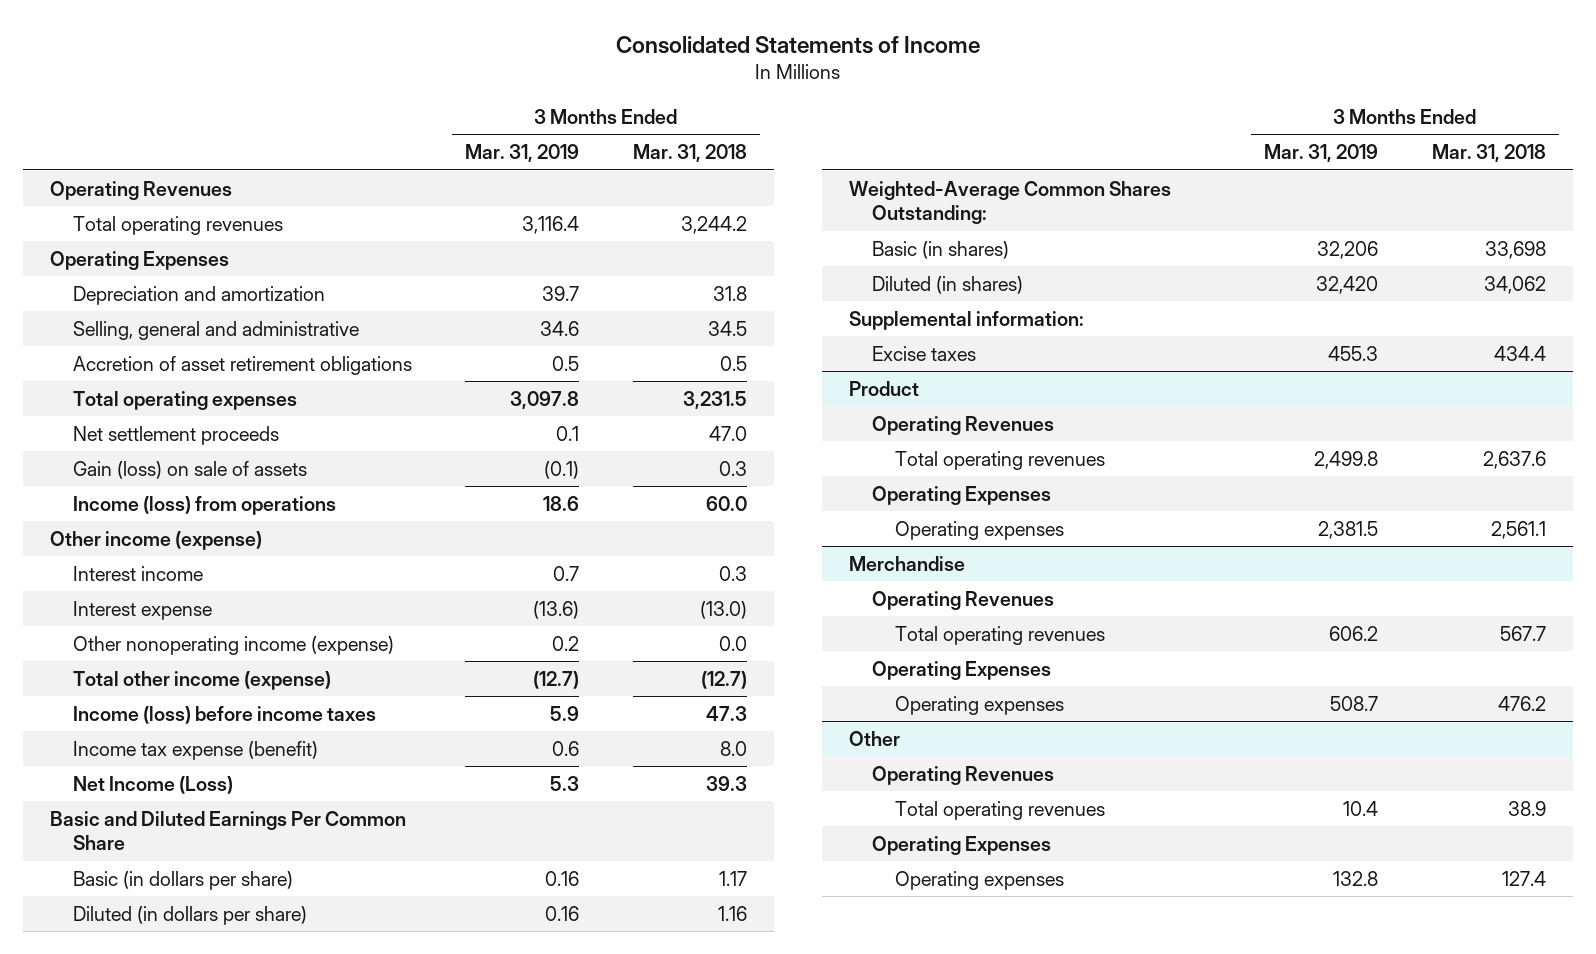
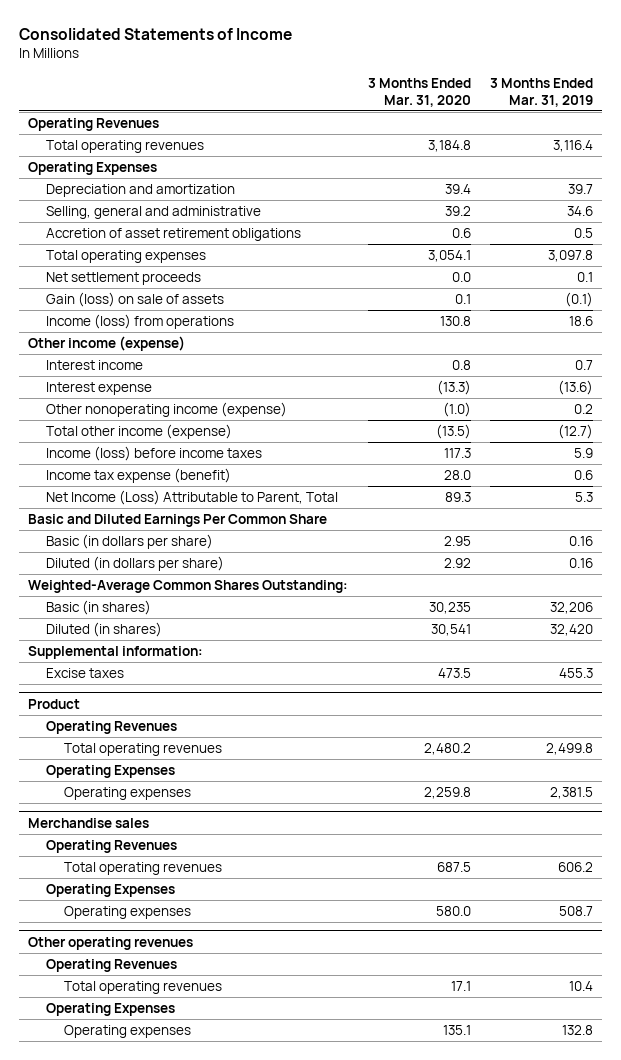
- | 3 Months Ended Mar. 31, 2019 | 3 Months Ended Mar. 31, 2018
+ | 3 Months Ended Mar. 31, 2020 | 3 Months Ended Mar. 31, 2019
- Net Income (Loss) | 5.3 | 39.3
+ Net Income (Loss) Attributable to Parent, Total | 89.3 | 5.3
- Merchandise
+ Merchandise sales
- Other
+ Other operating revenues

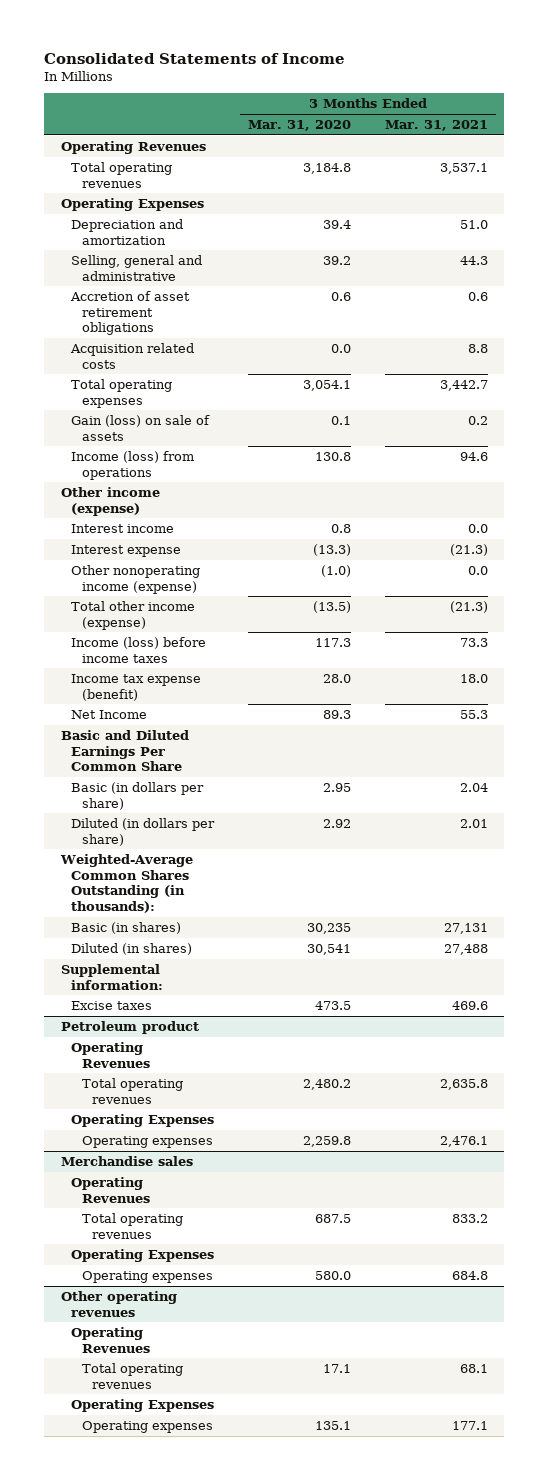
- | 3 Months Ended Mar. 31, 2020 | 3 Months Ended Mar. 31, 2019
+ | 3 Months Ended Mar. 31, 2020 | 3 Months Ended Mar. 31, 2021
+ Acquisition related costs | 0.0 | 8.8
- Net settlement proceeds | 0.0 | 0.1
- Net Income (Loss) Attributable to Parent, Total | 89.3 | 5.3
+ Net Income | 89.3 | 55.3
- Weighted-Average Common Shares Outstanding:
+ Weighted-Average Common Shares Outstanding (in thousands):
- Product
+ Petroleum product

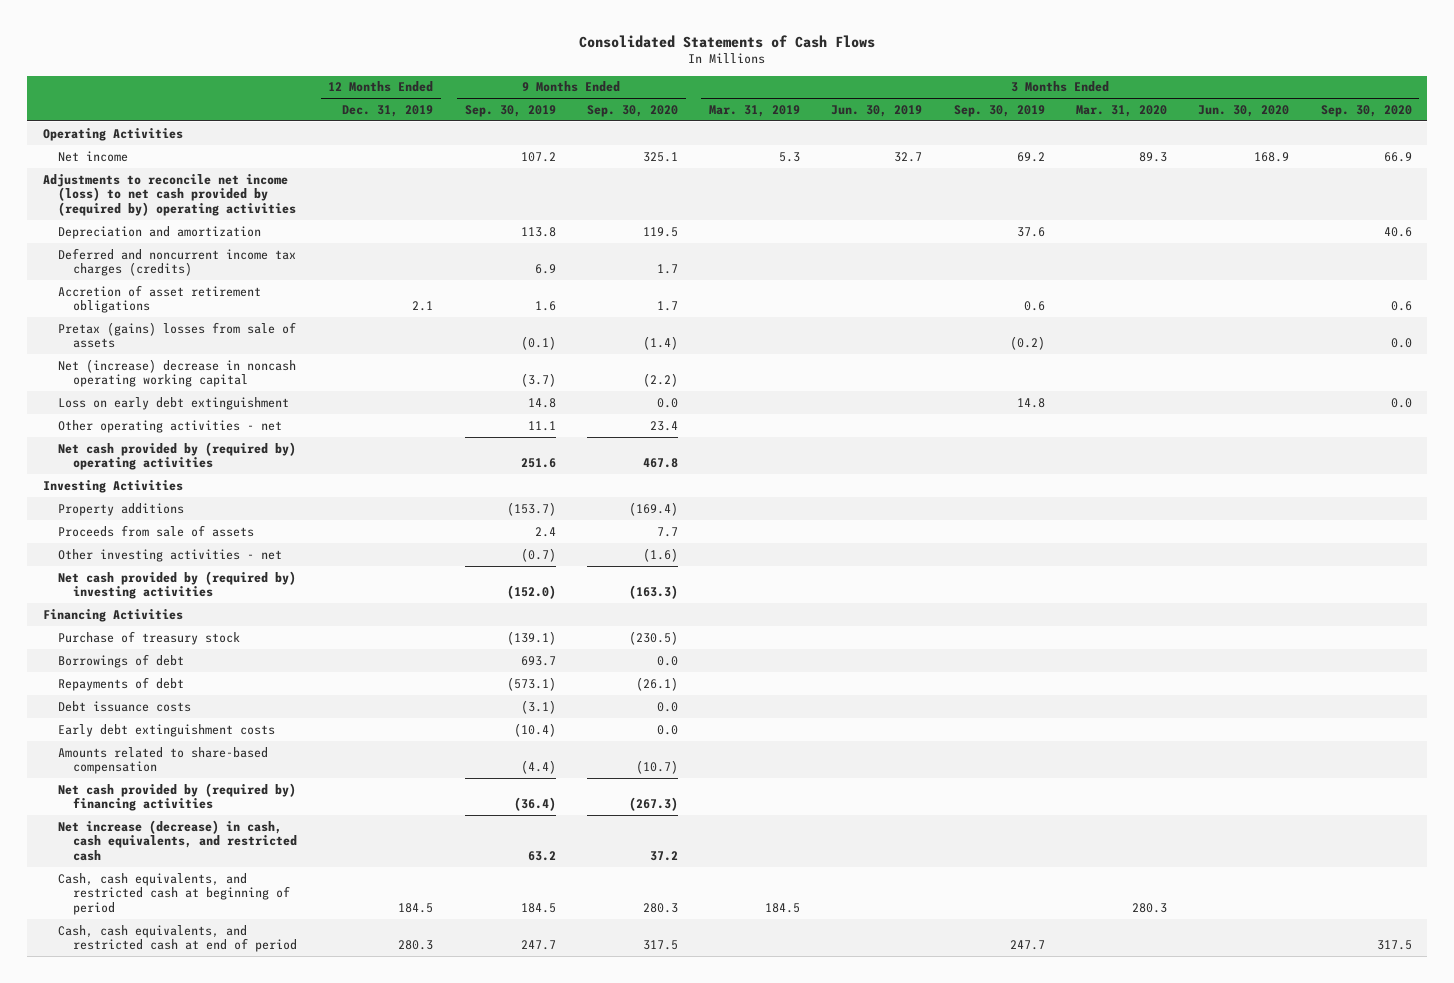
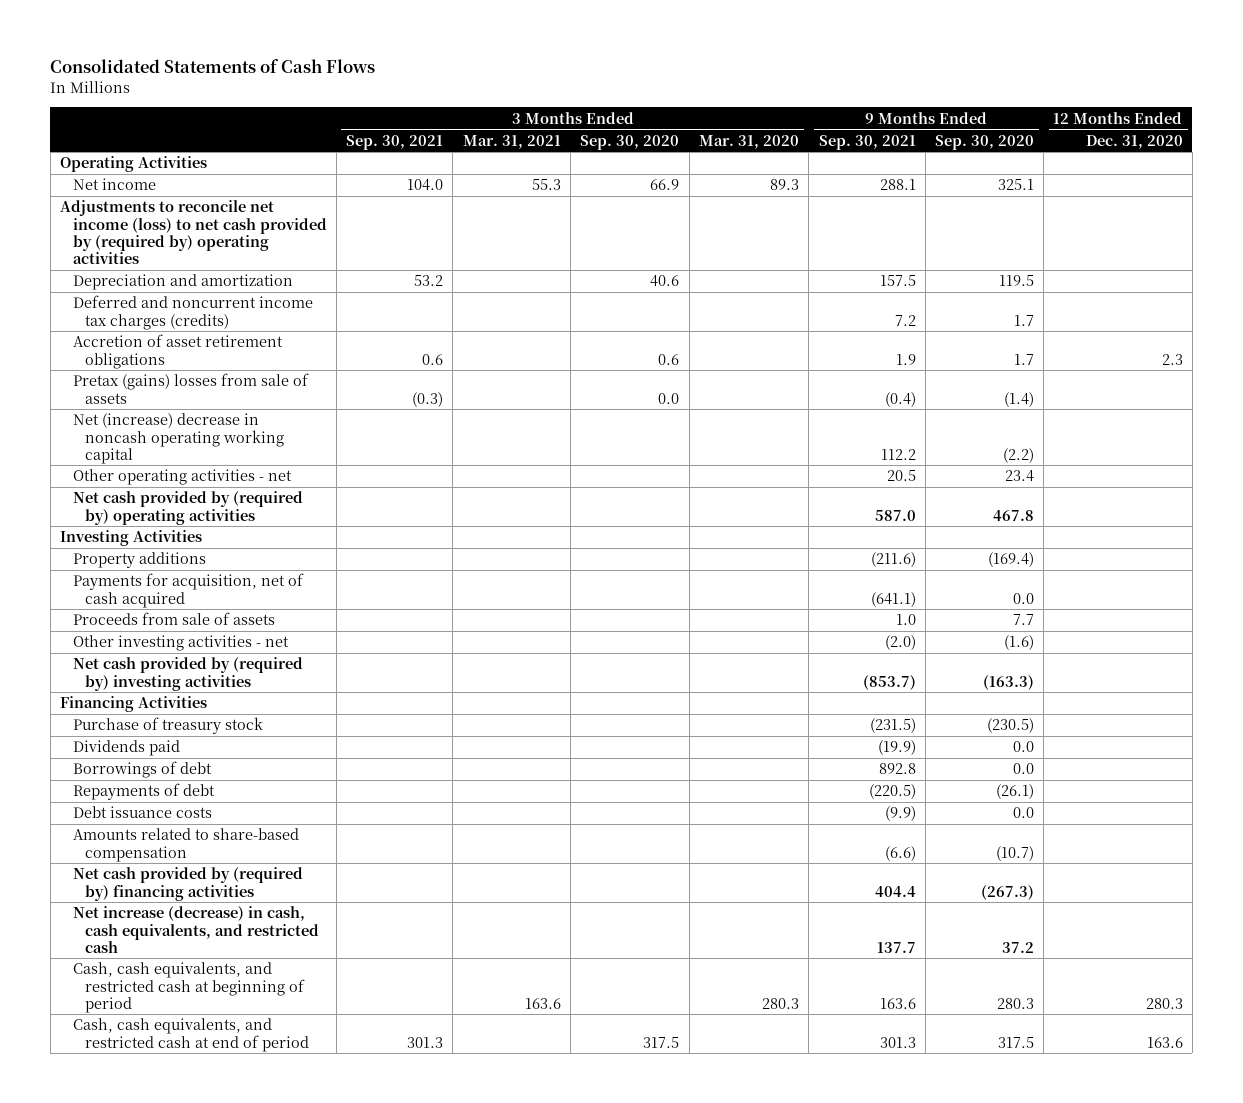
- | 12 Months Ended Dec. 31, 2019 | 9 Months Ended Sep. 30, 2019 | 9 Months Ended Sep. 30, 2020 | 3 Months Ended Mar. 31, 2019 | 3 Months Ended Jun. 30, 2019 | 3 Months Ended Sep. 30, 2019 | 3 Months Ended Mar. 31, 2020 | 3 Months Ended Jun. 30, 2020 | 3 Months Ended Sep. 30, 2020
+ | 3 Months Ended Sep. 30, 2021 | 3 Months Ended Mar. 31, 2021 | 3 Months Ended Sep. 30, 2020 | 3 Months Ended Mar. 31, 2020 | 9 Months Ended Sep. 30, 2021 | 9 Months Ended Sep. 30, 2020 | 12 Months Ended Dec. 31, 2020
- Loss on early debt extinguishment | | 14.8 | 0.0 | | | 14.8 | | | 0.0
+ Payments for acquisition, net of cash acquired | | | | | (641.1) | 0.0 |
+ Dividends paid | | | | | (19.9) | 0.0 |
- Early debt extinguishment costs | | (10.4) | 0.0 | | | | | |

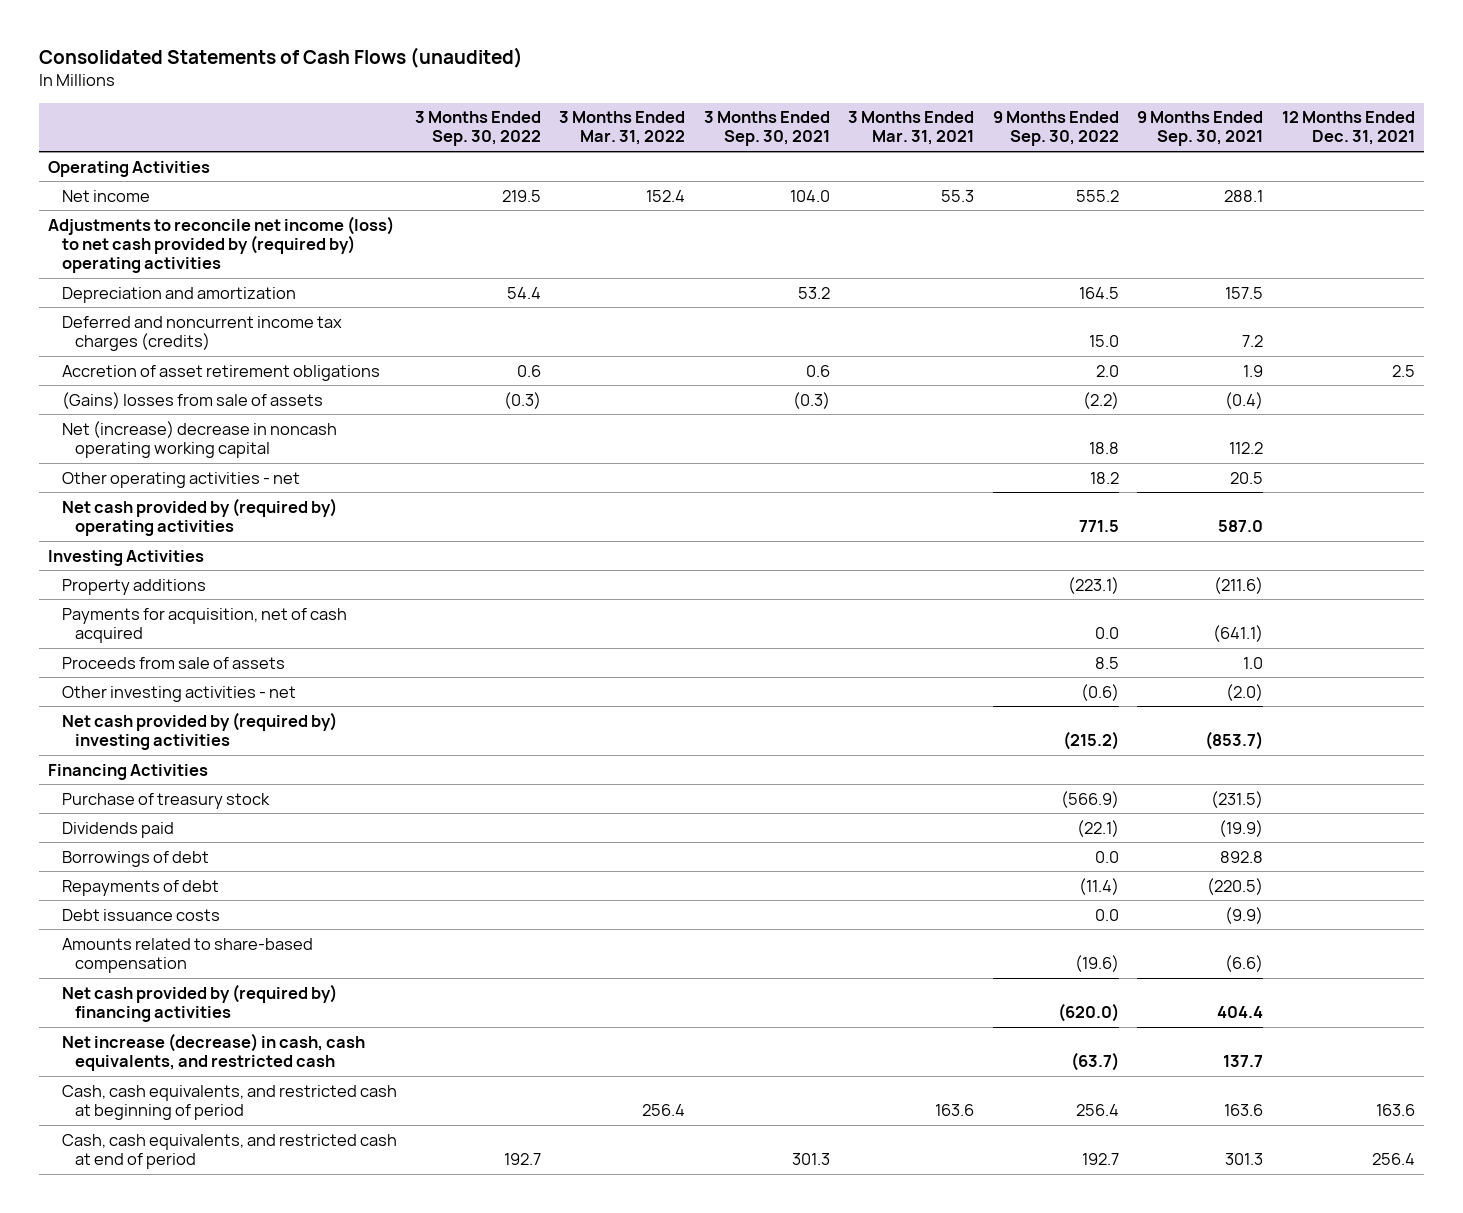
- Consolidated Statements of Cash Flows
+ Consolidated Statements of Cash Flows (unaudited)
- | 3 Months Ended Sep. 30, 2021 | 3 Months Ended Mar. 31, 2021 | 3 Months Ended Sep. 30, 2020 | 3 Months Ended Mar. 31, 2020 | 9 Months Ended Sep. 30, 2021 | 9 Months Ended Sep. 30, 2020 | 12 Months Ended Dec. 31, 2020
+ | 3 Months Ended Sep. 30, 2022 | 3 Months Ended Mar. 31, 2022 | 3 Months Ended Sep. 30, 2021 | 3 Months Ended Mar. 31, 2021 | 9 Months Ended Sep. 30, 2022 | 9 Months Ended Sep. 30, 2021 | 12 Months Ended Dec. 31, 2021
- Pretax (gains) losses from sale of assets | (0.3) | | 0.0 | | (0.4) | (1.4) |
+ (Gains) losses from sale of assets | (0.3) | | (0.3) | | (2.2) | (0.4) |

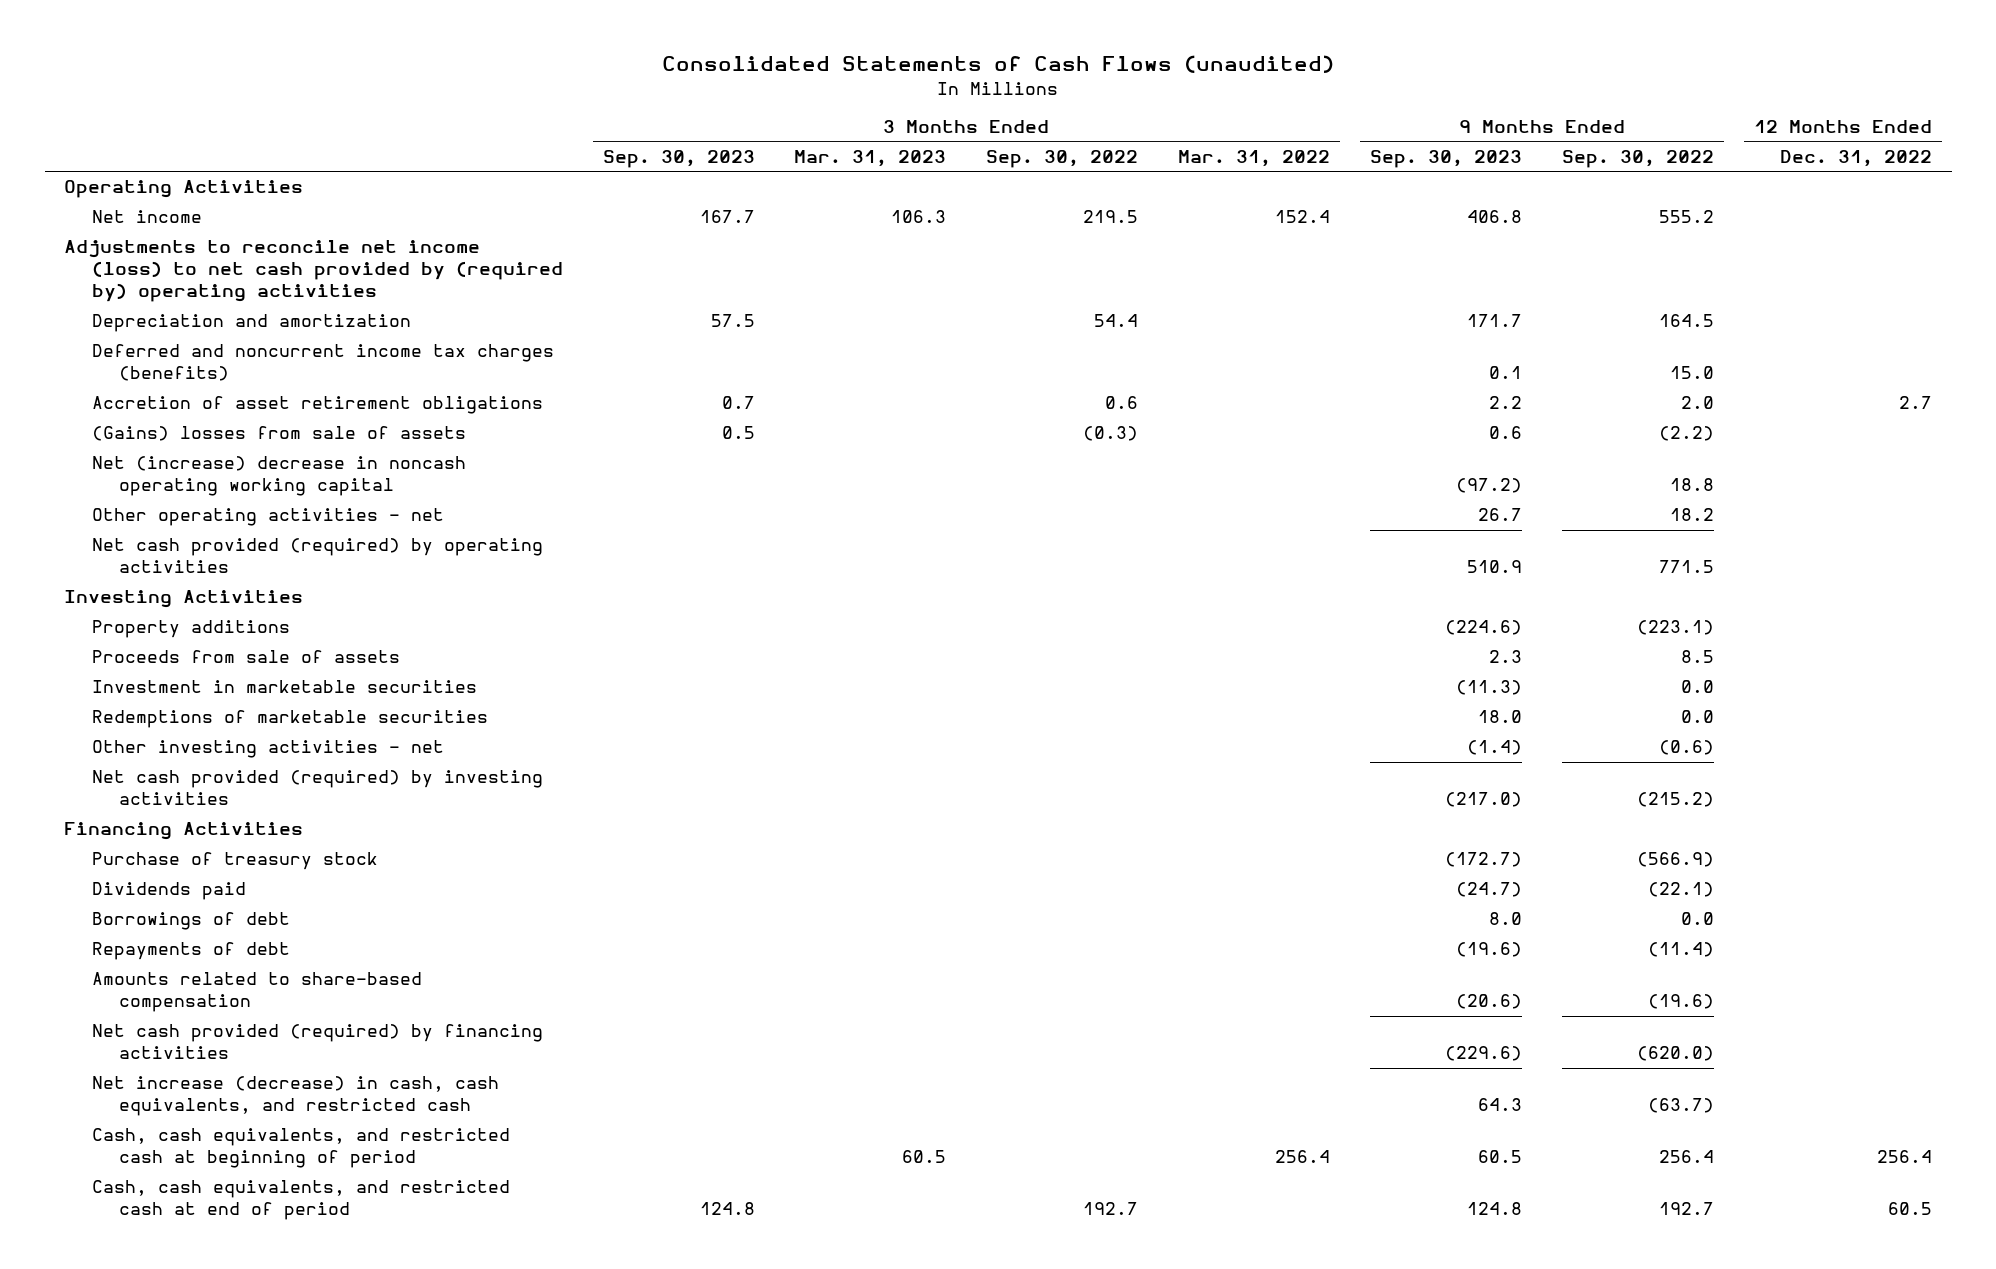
- | 3 Months Ended Sep. 30, 2022 | 3 Months Ended Mar. 31, 2022 | 3 Months Ended Sep. 30, 2021 | 3 Months Ended Mar. 31, 2021 | 9 Months Ended Sep. 30, 2022 | 9 Months Ended Sep. 30, 2021 | 12 Months Ended Dec. 31, 2021
+ | 3 Months Ended Sep. 30, 2023 | 3 Months Ended Mar. 31, 2023 | 3 Months Ended Sep. 30, 2022 | 3 Months Ended Mar. 31, 2022 | 9 Months Ended Sep. 30, 2023 | 9 Months Ended Sep. 30, 2022 | 12 Months Ended Dec. 31, 2022
- Deferred and noncurrent income tax charges (credits) | | | | | 15.0 | 7.2 |
+ Deferred and noncurrent income tax charges (benefits) | | | | | 0.1 | 15.0 |
- Net cash provided by (required by) operating activities | | | | | 771.5 | 587.0 |
+ Net cash provided (required) by operating activities | | | | | 510.9 | 771.5 |
- Payments for acquisition, net of cash acquired | | | | | 0.0 | (641.1) |
+ Investment in marketable securities | | | | | (11.3) | 0.0 |
+ Redemptions of marketable securities | | | | | 18.0 | 0.0 |
- Net cash provided by (required by) investing activities | | | | | (215.2) | (853.7) |
+ Net cash provided (required) by investing activities | | | | | (217.0) | (215.2) |
- Debt issuance costs | | | | | 0.0 | (9.9) |
- Net cash provided by (required by) financing activities | | | | | (620.0) | 404.4 |
+ Net cash provided (required) by financing activities | | | | | (229.6) | (620.0) |

